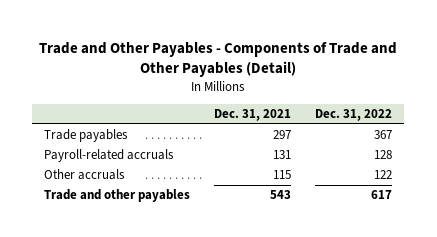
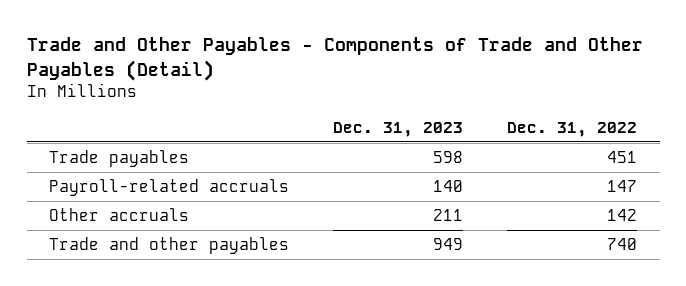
- | Dec. 31, 2021 | Dec. 31, 2022
+ | Dec. 31, 2023 | Dec. 31, 2022
- Trade payables | 297 | 367
- Payroll-related accruals | 131 | 128
- Other accruals | 115 | 122
- Trade and other payables | 543 | 617
+ Trade payables | 598 | 451
+ Payroll-related accruals | 140 | 147
+ Other accruals | 211 | 142
+ Trade and other payables | 949 | 740

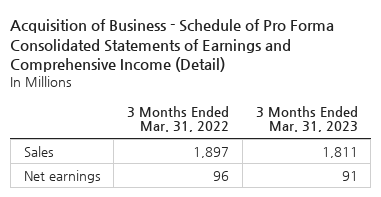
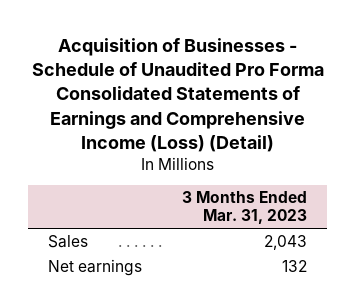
- Acquisition of Business - Schedule of Pro Forma Consolidated Statements of Earnings and Comprehensive Income (Detail)
+ Acquisition of Businesses - Schedule of Unaudited Pro Forma Consolidated Statements of Earnings and Comprehensive Income (Loss) (Detail)
- | 3 Months Ended Mar. 31, 2022 | 3 Months Ended Mar. 31, 2023
+ | 3 Months Ended Mar. 31, 2023
- Sales | 1,897 | 1,811
- Net earnings | 96 | 91
+ Sales | 2,043
+ Net earnings | 132

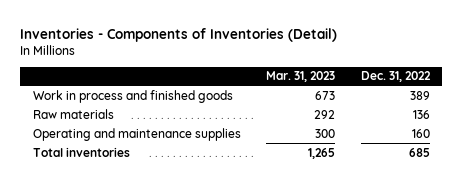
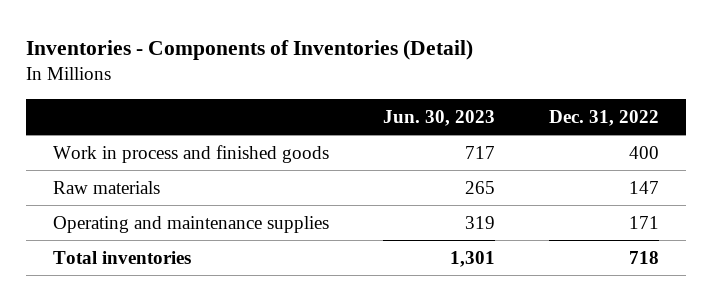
- | Mar. 31, 2023 | Dec. 31, 2022
+ | Jun. 30, 2023 | Dec. 31, 2022
- Work in process and finished goods | 673 | 389
- Raw materials | 292 | 136
- Operating and maintenance supplies | 300 | 160
- Total inventories | 1,265 | 685
+ Work in process and finished goods | 717 | 400
+ Raw materials | 265 | 147
+ Operating and maintenance supplies | 319 | 171
+ Total inventories | 1,301 | 718

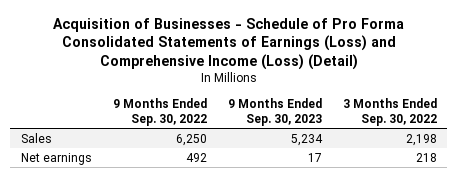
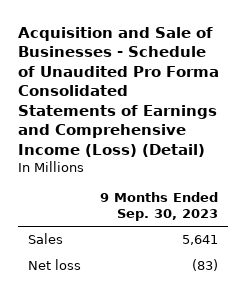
- Acquisition of Businesses - Schedule of Pro Forma Consolidated Statements of Earnings (Loss) and Comprehensive Income (Loss) (Detail)
+ Acquisition and Sale of Businesses - Schedule of Unaudited Pro Forma Consolidated Statements of Earnings and Comprehensive Income (Loss) (Detail)
- | 9 Months Ended Sep. 30, 2022 | 9 Months Ended Sep. 30, 2023 | 3 Months Ended Sep. 30, 2022
+ | 9 Months Ended Sep. 30, 2023
- Sales | 6,250 | 5,234 | 2,198
- Net earnings | 492 | 17 | 218
+ Sales | 5,641
+ Net loss | (83)

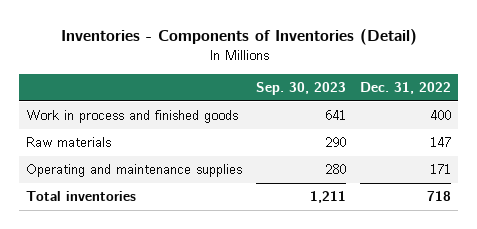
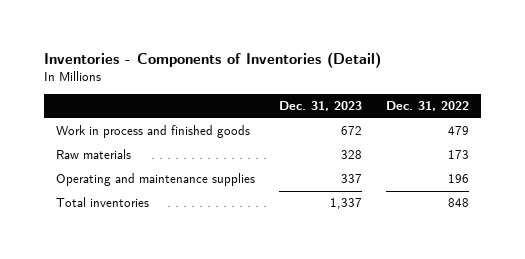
- | Sep. 30, 2023 | Dec. 31, 2022
+ | Dec. 31, 2023 | Dec. 31, 2022
- Work in process and finished goods | 641 | 400
- Raw materials | 290 | 147
- Operating and maintenance supplies | 280 | 171
- Total inventories | 1,211 | 718
+ Work in process and finished goods | 672 | 479
+ Raw materials | 328 | 173
+ Operating and maintenance supplies | 337 | 196
+ Total inventories | 1,337 | 848

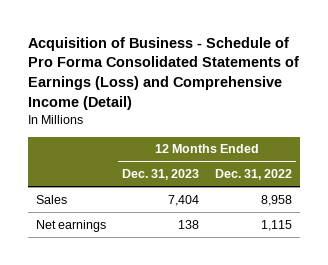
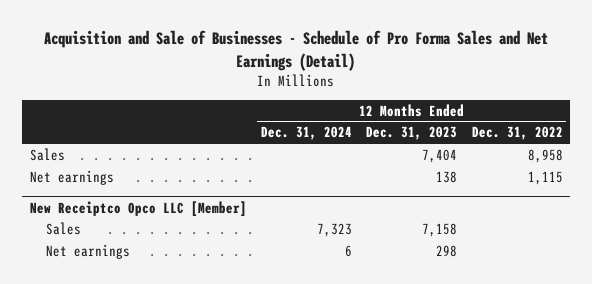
- Acquisition of Business - Schedule of Pro Forma Consolidated Statements of Earnings (Loss) and Comprehensive Income (Detail)
+ Acquisition and Sale of Businesses - Schedule of Pro Forma Sales and Net Earnings (Detail)
- | 12 Months Ended Dec. 31, 2023 | 12 Months Ended Dec. 31, 2022
+ | 12 Months Ended Dec. 31, 2024 | 12 Months Ended Dec. 31, 2023 | 12 Months Ended Dec. 31, 2022
+ New Receiptco Opco LLC [Member]
+ Sales | 7,323 | 7,158 |
+ Net earnings | 6 | 298 |

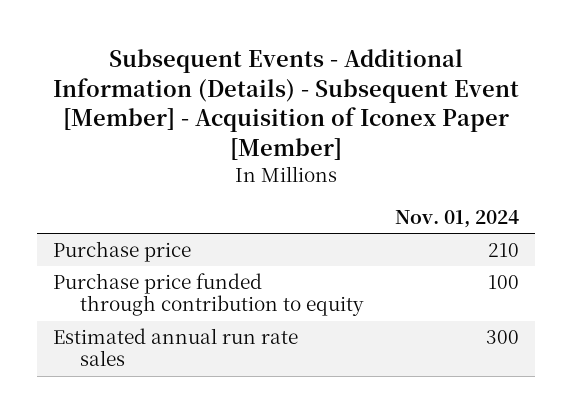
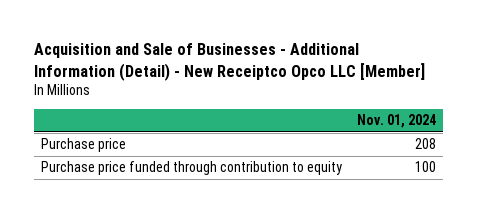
- Subsequent Events - Additional Information (Details) - Subsequent Event [Member] - Acquisition of Iconex Paper [Member]
+ Acquisition and Sale of Businesses - Additional Information (Detail) - New Receiptco Opco LLC [Member]
- Purchase price | 210
+ Purchase price | 208
- Estimated annual run rate sales | 300

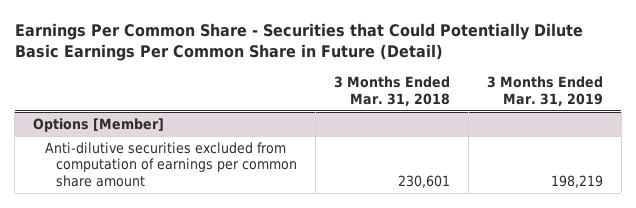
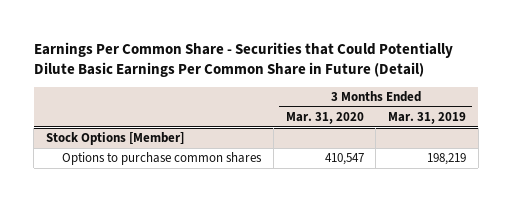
- | 3 Months Ended Mar. 31, 2018 | 3 Months Ended Mar. 31, 2019
+ | 3 Months Ended Mar. 31, 2020 | 3 Months Ended Mar. 31, 2019
- Options [Member]
- Anti-dilutive securities excluded from computation of earnings per common share amount | 230,601 | 198,219
+ Stock Options [Member]
+ Options to purchase common shares | 410,547 | 198,219

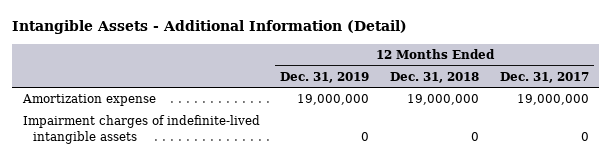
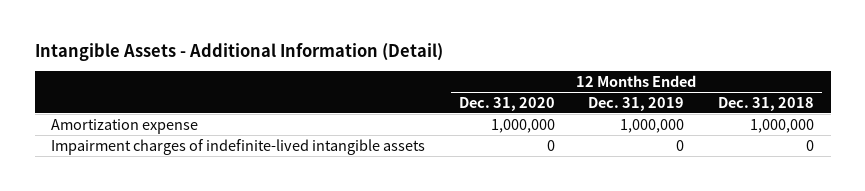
- | 12 Months Ended Dec. 31, 2019 | 12 Months Ended Dec. 31, 2018 | 12 Months Ended Dec. 31, 2017
+ | 12 Months Ended Dec. 31, 2020 | 12 Months Ended Dec. 31, 2019 | 12 Months Ended Dec. 31, 2018
- Amortization expense | 19,000,000 | 19,000,000 | 19,000,000
+ Amortization expense | 1,000,000 | 1,000,000 | 1,000,000

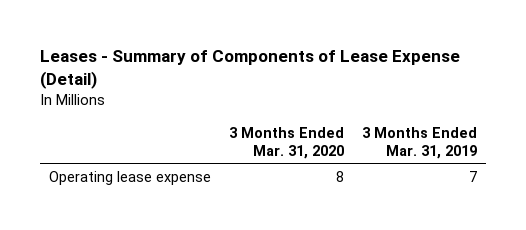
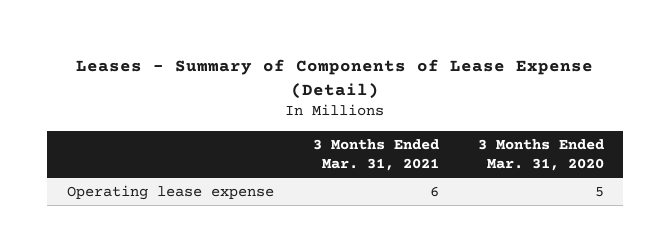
- | 3 Months Ended Mar. 31, 2020 | 3 Months Ended Mar. 31, 2019
+ | 3 Months Ended Mar. 31, 2021 | 3 Months Ended Mar. 31, 2020
- Operating lease expense | 8 | 7
+ Operating lease expense | 6 | 5

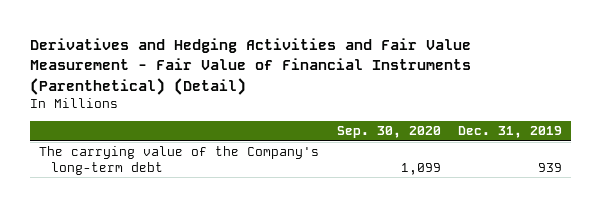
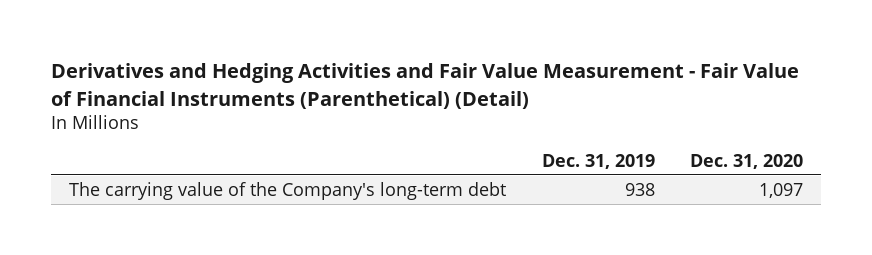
- | Sep. 30, 2020 | Dec. 31, 2019
+ | Dec. 31, 2019 | Dec. 31, 2020
- The carrying value of the Company's long-term debt | 1,099 | 939
+ The carrying value of the Company's long-term debt | 938 | 1,097

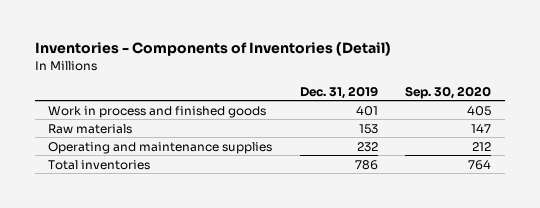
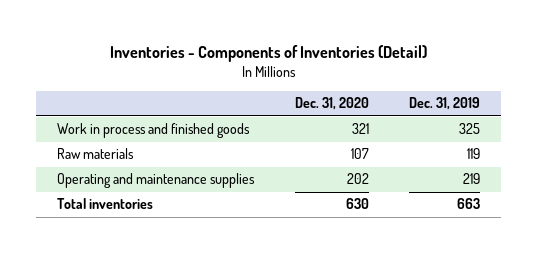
- | Dec. 31, 2019 | Sep. 30, 2020
+ | Dec. 31, 2020 | Dec. 31, 2019
- Work in process and finished goods | 401 | 405
- Raw materials | 153 | 147
- Operating and maintenance supplies | 232 | 212
- Total inventories | 786 | 764
+ Work in process and finished goods | 321 | 325
+ Raw materials | 107 | 119
+ Operating and maintenance supplies | 202 | 219
+ Total inventories | 630 | 663

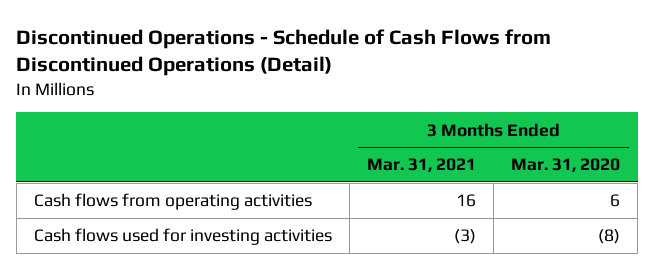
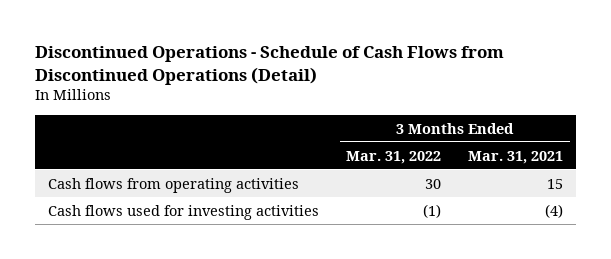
- | 3 Months Ended Mar. 31, 2021 | 3 Months Ended Mar. 31, 2020
+ | 3 Months Ended Mar. 31, 2022 | 3 Months Ended Mar. 31, 2021
- Cash flows from operating activities | 16 | 6
- Cash flows used for investing activities | (3) | (8)
+ Cash flows from operating activities | 30 | 15
+ Cash flows used for investing activities | (1) | (4)

